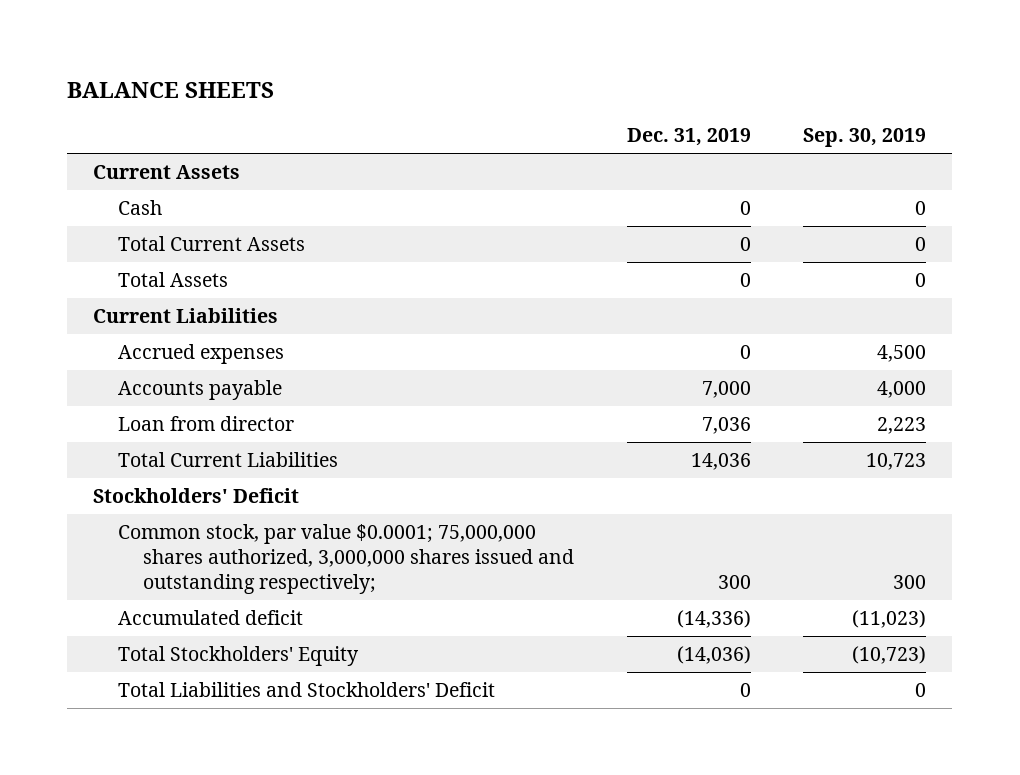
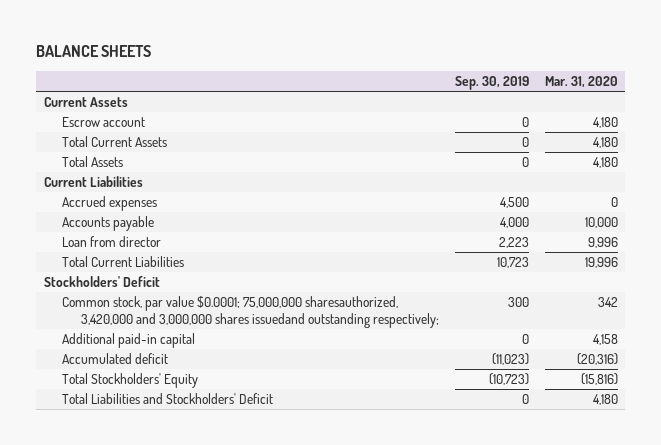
- | Dec. 31, 2019 | Sep. 30, 2019
+ | Sep. 30, 2019 | Mar. 31, 2020
- Cash | 0 | 0
+ Escrow account | 0 | 4,180
- Common stock, par value $0.0001; 75,000,000 shares authorized, 3,000,000 shares issued and outstanding respectively; | 300 | 300
+ Common stock, par value $0.0001; 75,000,000 sharesauthorized, 3,420,000 and 3,000,000 shares issuedand outstanding respectively; | 300 | 342
+ Additional paid-in capital | 0 | 4,158

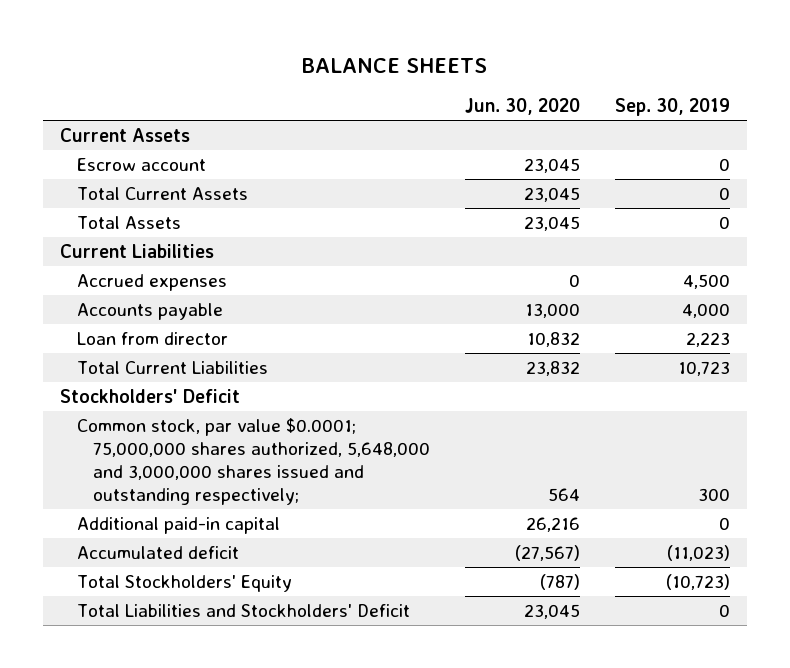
- | Sep. 30, 2019 | Mar. 31, 2020
+ | Jun. 30, 2020 | Sep. 30, 2019
- Common stock, par value $0.0001; 75,000,000 sharesauthorized, 3,420,000 and 3,000,000 shares issuedand outstanding respectively; | 300 | 342
+ Common stock, par value $0.0001; 75,000,000 shares authorized, 5,648,000 and 3,000,000 shares issued and outstanding respectively; | 564 | 300

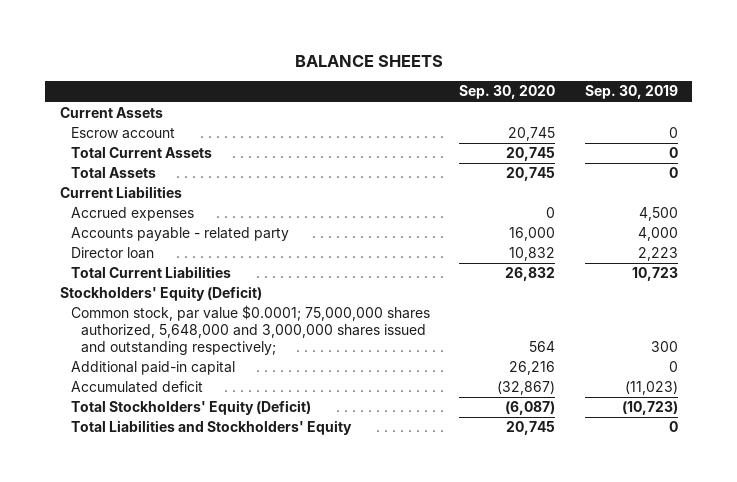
- | Jun. 30, 2020 | Sep. 30, 2019
+ | Sep. 30, 2020 | Sep. 30, 2019
- Accounts payable | 13,000 | 4,000
- Loan from director | 10,832 | 2,223
+ Accounts payable - related party | 16,000 | 4,000
+ Director loan | 10,832 | 2,223
- Stockholders' Deficit
+ Stockholders' Equity (Deficit)
- Total Stockholders' Equity | (787) | (10,723)
- Total Liabilities and Stockholders' Deficit | 23,045 | 0
+ Total Stockholders' Equity (Deficit) | (6,087) | (10,723)
+ Total Liabilities and Stockholders' Equity | 20,745 | 0

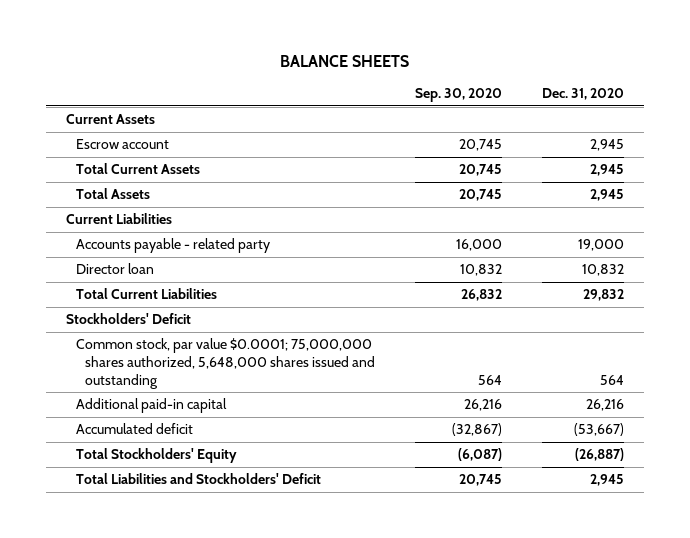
- | Sep. 30, 2020 | Sep. 30, 2019
+ | Sep. 30, 2020 | Dec. 31, 2020
- Accrued expenses | 0 | 4,500
- Stockholders' Equity (Deficit)
- Common stock, par value $0.0001; 75,000,000 shares authorized, 5,648,000 and 3,000,000 shares issued and outstanding respectively; | 564 | 300
+ Stockholders' Deficit
+ Common stock, par value $0.0001; 75,000,000 shares authorized, 5,648,000 shares issued and outstanding | 564 | 564
- Total Stockholders' Equity (Deficit) | (6,087) | (10,723)
- Total Liabilities and Stockholders' Equity | 20,745 | 0
+ Total Stockholders' Equity | (6,087) | (26,887)
+ Total Liabilities and Stockholders' Deficit | 20,745 | 2,945

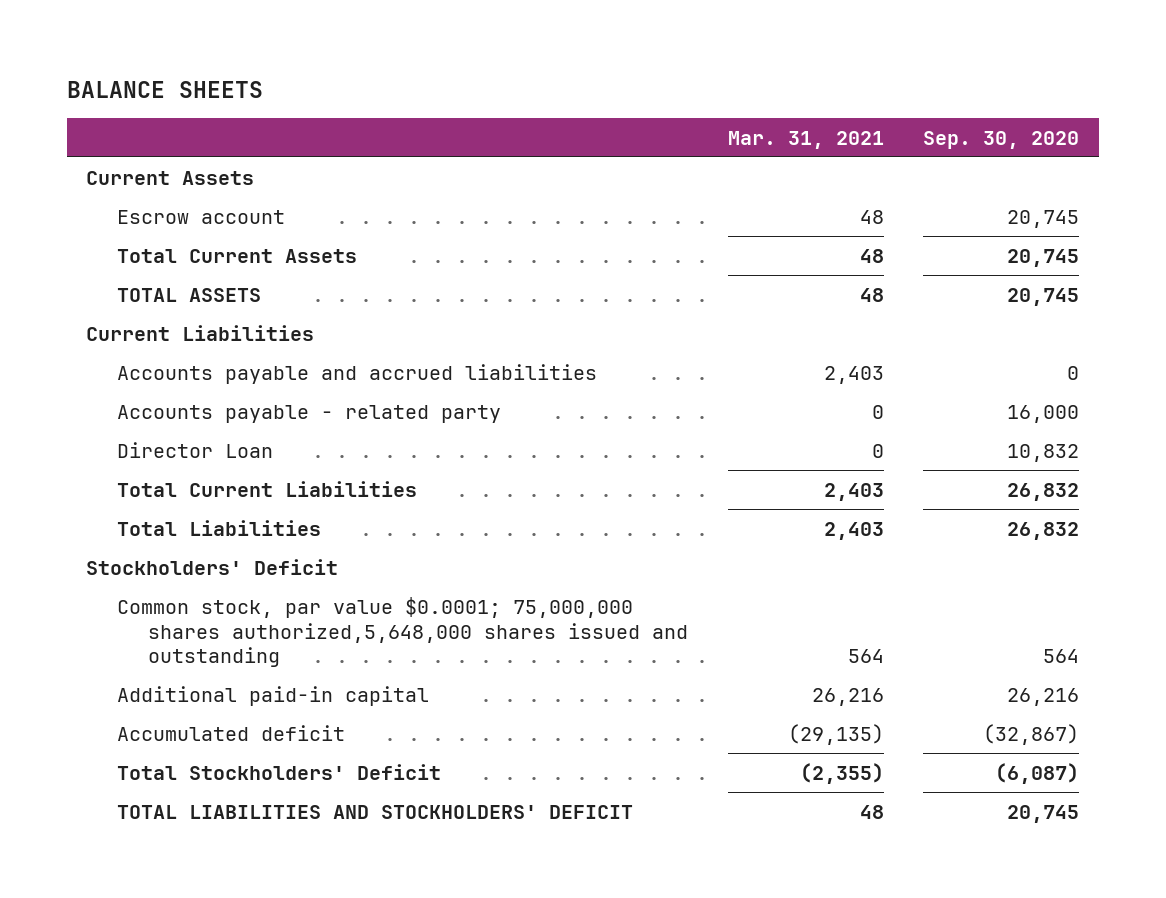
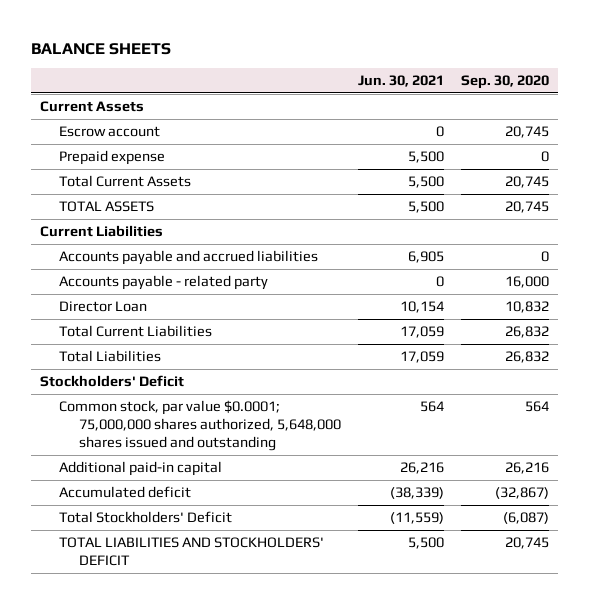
- | Mar. 31, 2021 | Sep. 30, 2020
+ | Jun. 30, 2021 | Sep. 30, 2020
+ Prepaid expense | 5,500 | 0
- Common stock, par value $0.0001; 75,000,000 shares authorized,5,648,000 shares issued and outstanding | 564 | 564
+ Common stock, par value $0.0001; 75,000,000 shares authorized, 5,648,000 shares issued and outstanding | 564 | 564

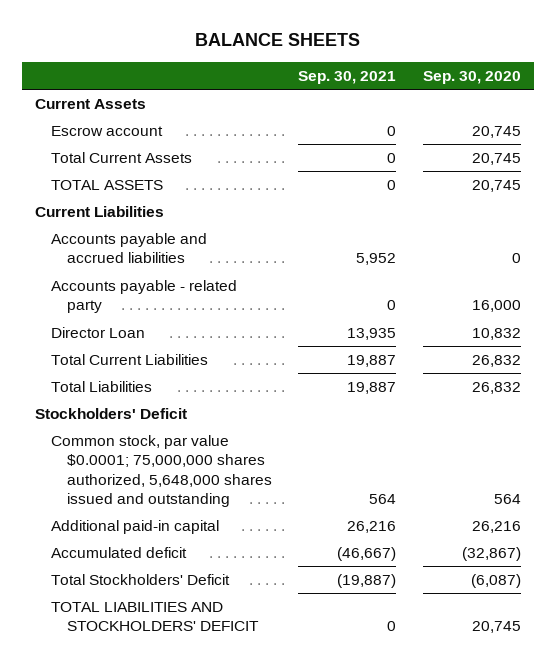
- | Jun. 30, 2021 | Sep. 30, 2020
+ | Sep. 30, 2021 | Sep. 30, 2020
- Prepaid expense | 5,500 | 0

